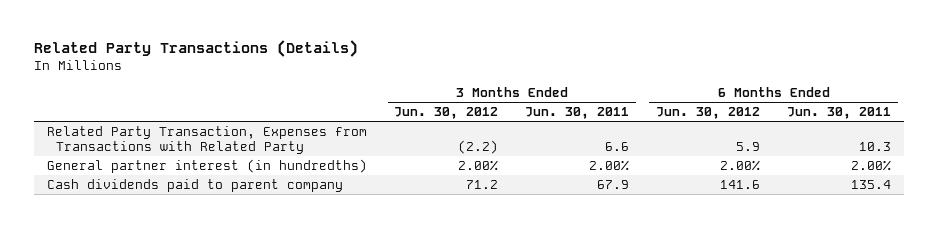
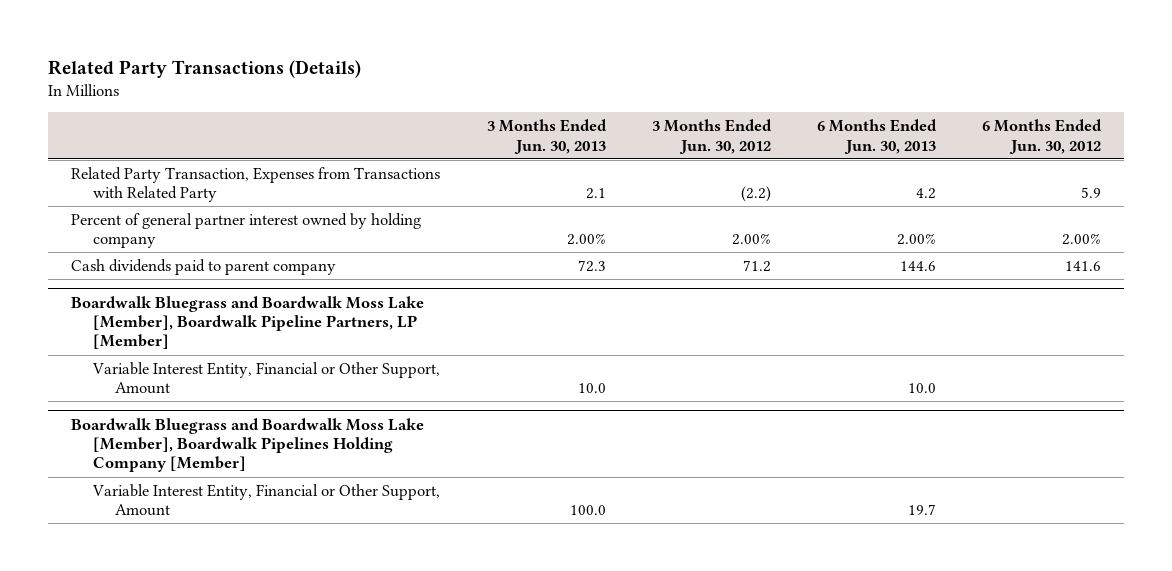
- | 3 Months Ended Jun. 30, 2012 | 3 Months Ended Jun. 30, 2011 | 6 Months Ended Jun. 30, 2012 | 6 Months Ended Jun. 30, 2011
+ | 3 Months Ended Jun. 30, 2013 | 3 Months Ended Jun. 30, 2012 | 6 Months Ended Jun. 30, 2013 | 6 Months Ended Jun. 30, 2012
- General partner interest (in hundredths) | 2.00% | 2.00% | 2.00% | 2.00%
+ Percent of general partner interest owned by holding company | 2.00% | 2.00% | 2.00% | 2.00%
+ Boardwalk Bluegrass and Boardwalk Moss Lake [Member], Boardwalk Pipeline Partners, LP [Member]
+ Variable Interest Entity, Financial or Other Support, Amount | 10.0 | | 10.0 |
+ Boardwalk Bluegrass and Boardwalk Moss Lake [Member], Boardwalk Pipelines Holding Company [Member]
+ Variable Interest Entity, Financial or Other Support, Amount | 100.0 | | 19.7 |

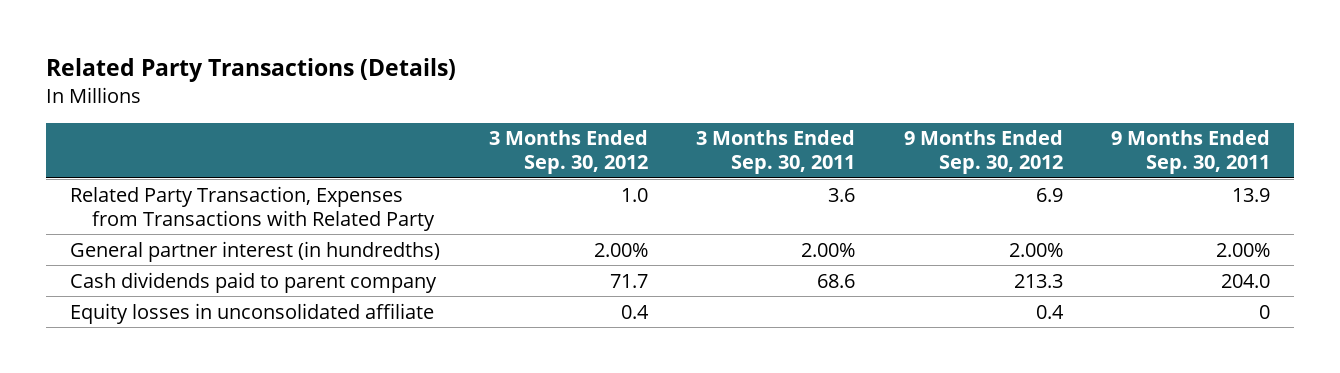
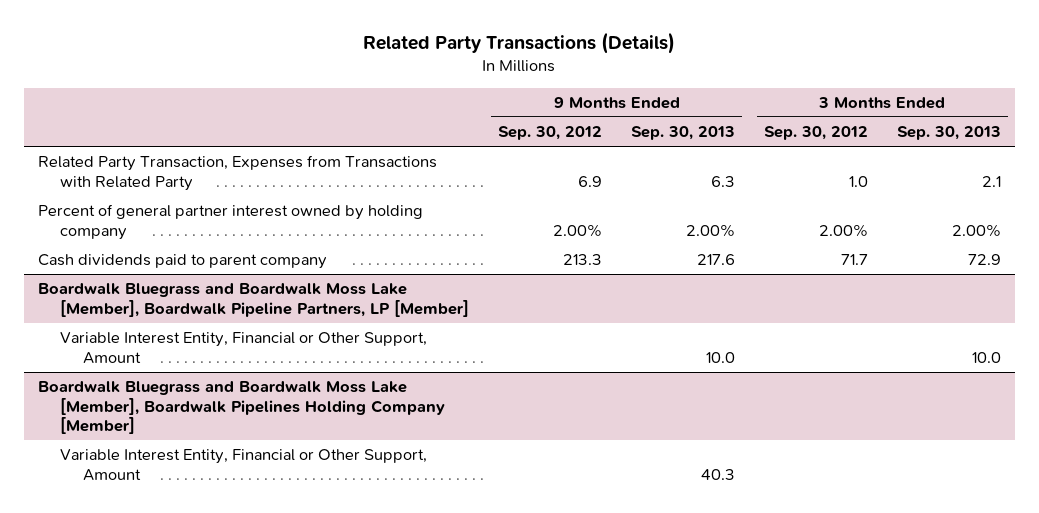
- | 3 Months Ended Sep. 30, 2012 | 3 Months Ended Sep. 30, 2011 | 9 Months Ended Sep. 30, 2012 | 9 Months Ended Sep. 30, 2011
+ | 9 Months Ended Sep. 30, 2012 | 9 Months Ended Sep. 30, 2013 | 3 Months Ended Sep. 30, 2012 | 3 Months Ended Sep. 30, 2013
- General partner interest (in hundredths) | 2.00% | 2.00% | 2.00% | 2.00%
+ Percent of general partner interest owned by holding company | 2.00% | 2.00% | 2.00% | 2.00%
- Equity losses in unconsolidated affiliate | 0.4 | | 0.4 | 0
+ Boardwalk Bluegrass and Boardwalk Moss Lake [Member], Boardwalk Pipeline Partners, LP [Member]
+ Variable Interest Entity, Financial or Other Support, Amount | | 10.0 | | 10.0
+ Boardwalk Bluegrass and Boardwalk Moss Lake [Member], Boardwalk Pipelines Holding Company [Member]
+ Variable Interest Entity, Financial or Other Support, Amount | | 40.3 | |

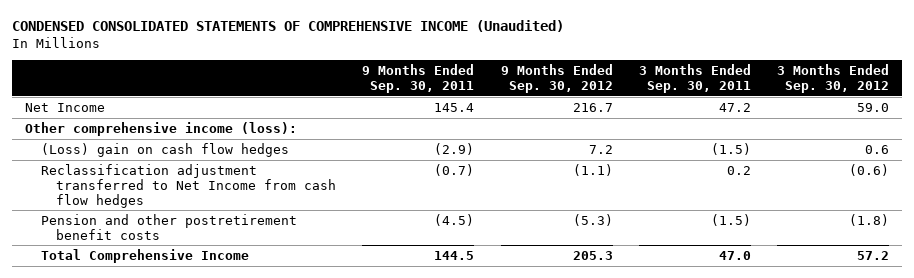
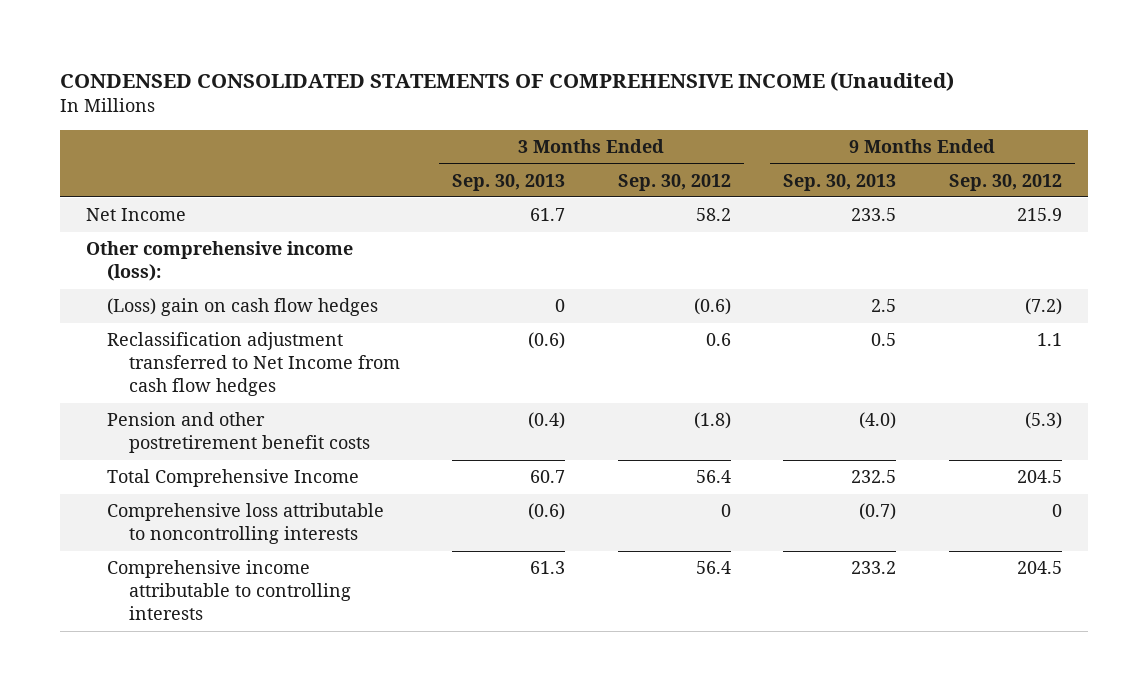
- | 9 Months Ended Sep. 30, 2011 | 9 Months Ended Sep. 30, 2012 | 3 Months Ended Sep. 30, 2011 | 3 Months Ended Sep. 30, 2012
+ | 3 Months Ended Sep. 30, 2013 | 3 Months Ended Sep. 30, 2012 | 9 Months Ended Sep. 30, 2013 | 9 Months Ended Sep. 30, 2012
- Net Income | 145.4 | 216.7 | 47.2 | 59.0
+ Net Income | 61.7 | 58.2 | 233.5 | 215.9
- (Loss) gain on cash flow hedges | (2.9) | 7.2 | (1.5) | 0.6
- Reclassification adjustment transferred to Net Income from cash flow hedges | (0.7) | (1.1) | 0.2 | (0.6)
+ (Loss) gain on cash flow hedges | 0 | (0.6) | 2.5 | (7.2)
+ Reclassification adjustment transferred to Net Income from cash flow hedges | (0.6) | 0.6 | 0.5 | 1.1
- Total Comprehensive Income | 144.5 | 205.3 | 47.0 | 57.2
+ Total Comprehensive Income | 60.7 | 56.4 | 232.5 | 204.5
+ Comprehensive loss attributable to noncontrolling interests | (0.6) | 0 | (0.7) | 0
+ Comprehensive income attributable to controlling interests | 61.3 | 56.4 | 233.2 | 204.5

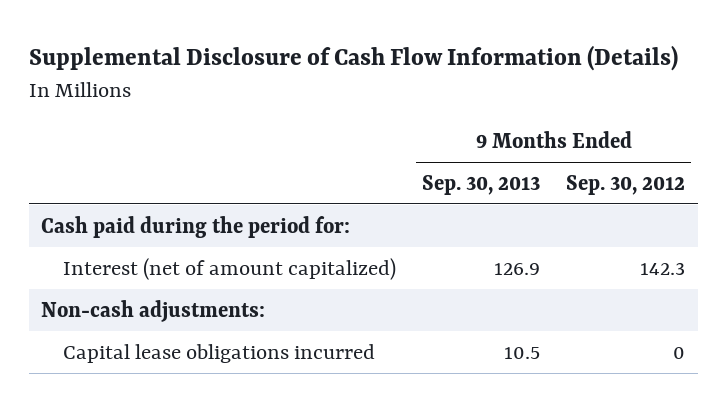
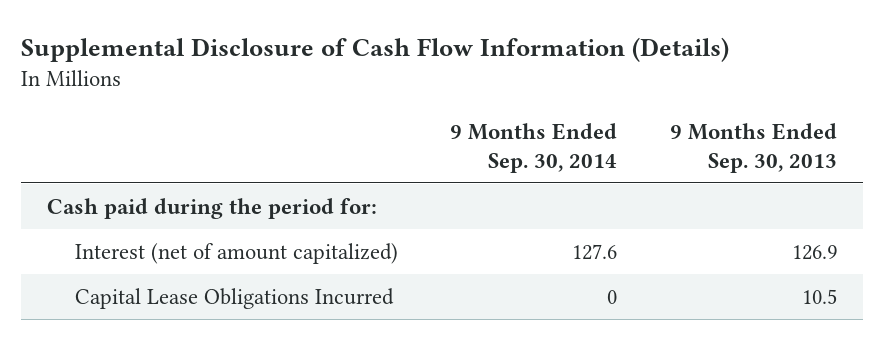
- | 9 Months Ended Sep. 30, 2013 | 9 Months Ended Sep. 30, 2012
+ | 9 Months Ended Sep. 30, 2014 | 9 Months Ended Sep. 30, 2013
- Non-cash adjustments:
- Capital lease obligations incurred | 10.5 | 0
+ Capital Lease Obligations Incurred | 0 | 10.5

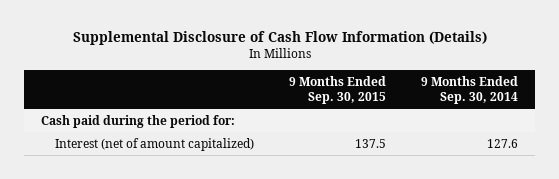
- | 9 Months Ended Sep. 30, 2014 | 9 Months Ended Sep. 30, 2013
+ | 9 Months Ended Sep. 30, 2015 | 9 Months Ended Sep. 30, 2014
- Capital Lease Obligations Incurred | 0 | 10.5

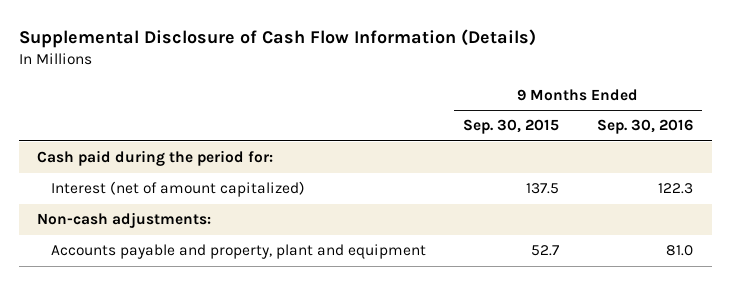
- | 9 Months Ended Sep. 30, 2015 | 9 Months Ended Sep. 30, 2014
+ | 9 Months Ended Sep. 30, 2015 | 9 Months Ended Sep. 30, 2016
+ Non-cash adjustments:
+ Accounts payable and property, plant and equipment | 52.7 | 81.0

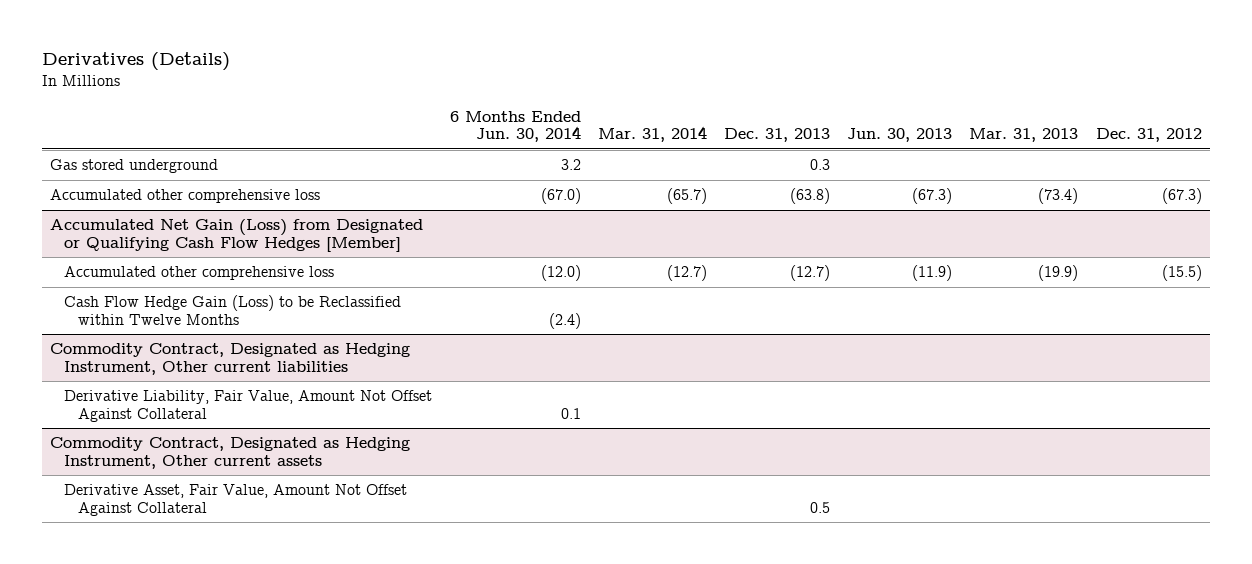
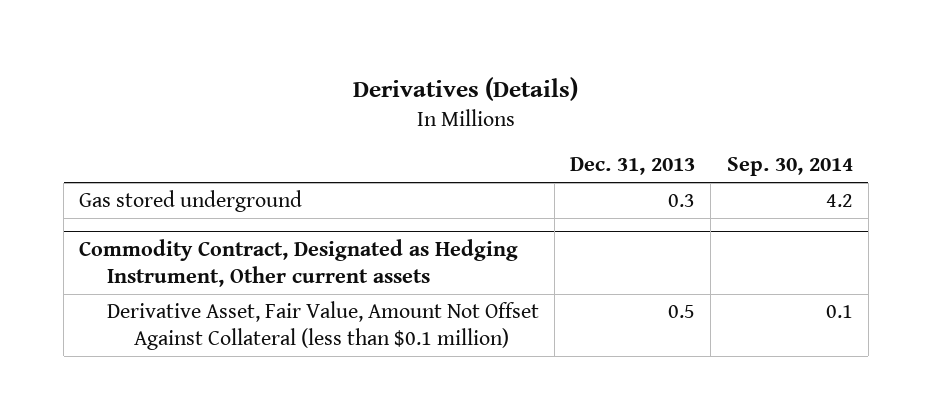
- | 6 Months Ended Jun. 30, 2014 | Mar. 31, 2014 | Dec. 31, 2013 | Jun. 30, 2013 | Mar. 31, 2013 | Dec. 31, 2012
+ | Dec. 31, 2013 | Sep. 30, 2014
- Accumulated other comprehensive loss | (67.0) | (65.7) | (63.8) | (67.3) | (73.4) | (67.3)
- Accumulated Net Gain (Loss) from Designated or Qualifying Cash Flow Hedges [Member]
- Accumulated other comprehensive loss | (12.0) | (12.7) | (12.7) | (11.9) | (19.9) | (15.5)
- Cash Flow Hedge Gain (Loss) to be Reclassified within Twelve Months | (2.4) | | | | |
- Commodity Contract, Designated as Hedging Instrument, Other current liabilities
- Derivative Liability, Fair Value, Amount Not Offset Against Collateral | 0.1 | | | | |
@ Commodity Contract, Designated as Hedging Instrument, Other current assets
- Derivative Asset, Fair Value, Amount Not Offset Against Collateral | | | 0.5 | | |
+ Derivative Asset, Fair Value, Amount Not Offset Against Collateral (less than $0.1 million) | 0.5 | 0.1

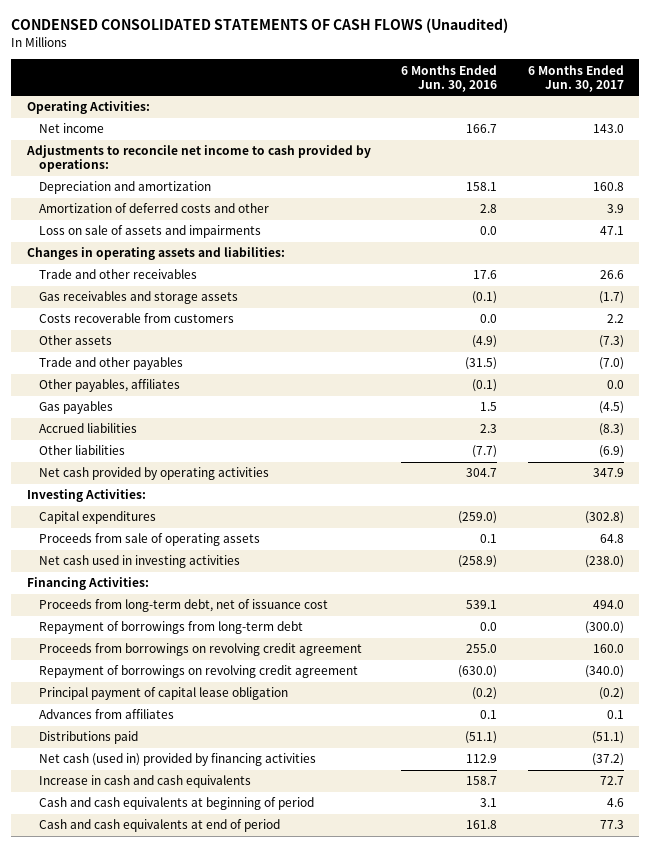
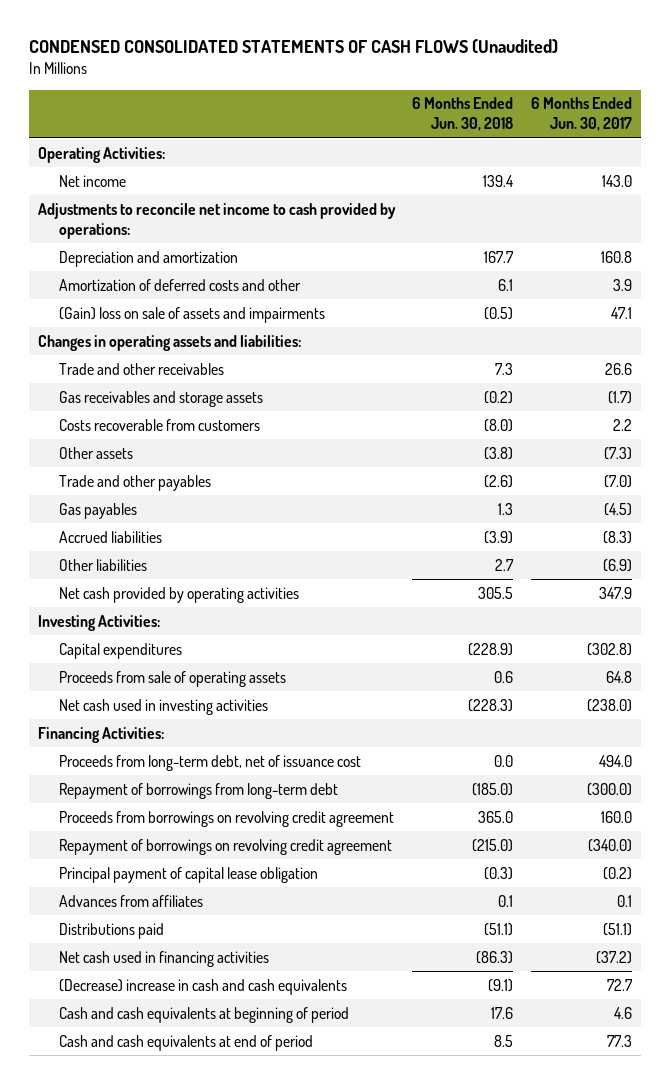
- | 6 Months Ended Jun. 30, 2016 | 6 Months Ended Jun. 30, 2017
+ | 6 Months Ended Jun. 30, 2018 | 6 Months Ended Jun. 30, 2017
- Loss on sale of assets and impairments | 0.0 | 47.1
+ (Gain) loss on sale of assets and impairments | (0.5) | 47.1
- Other payables, affiliates | (0.1) | 0.0
- Net cash (used in) provided by financing activities | 112.9 | (37.2)
- Increase in cash and cash equivalents | 158.7 | 72.7
+ Net cash used in financing activities | (86.3) | (37.2)
+ (Decrease) increase in cash and cash equivalents | (9.1) | 72.7

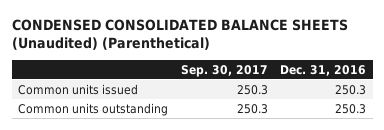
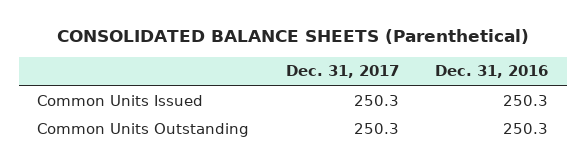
- CONDENSED CONSOLIDATED BALANCE SHEETS (Unaudited) (Parenthetical)
+ CONSOLIDATED BALANCE SHEETS (Parenthetical)
- | Sep. 30, 2017 | Dec. 31, 2016
+ | Dec. 31, 2017 | Dec. 31, 2016
- Common units issued | 250.3 | 250.3
- Common units outstanding | 250.3 | 250.3
+ Common Units Issued | 250.3 | 250.3
+ Common Units Outstanding | 250.3 | 250.3

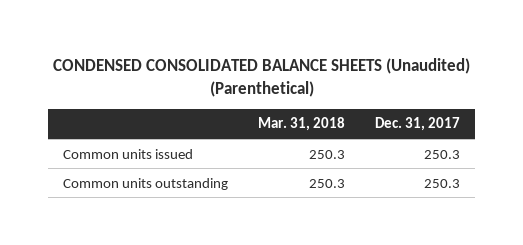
- CONSOLIDATED BALANCE SHEETS (Parenthetical)
+ CONDENSED CONSOLIDATED BALANCE SHEETS (Unaudited) (Parenthetical)
- | Dec. 31, 2017 | Dec. 31, 2016
+ | Mar. 31, 2018 | Dec. 31, 2017
- Common Units Issued | 250.3 | 250.3
- Common Units Outstanding | 250.3 | 250.3
+ Common units issued | 250.3 | 250.3
+ Common units outstanding | 250.3 | 250.3

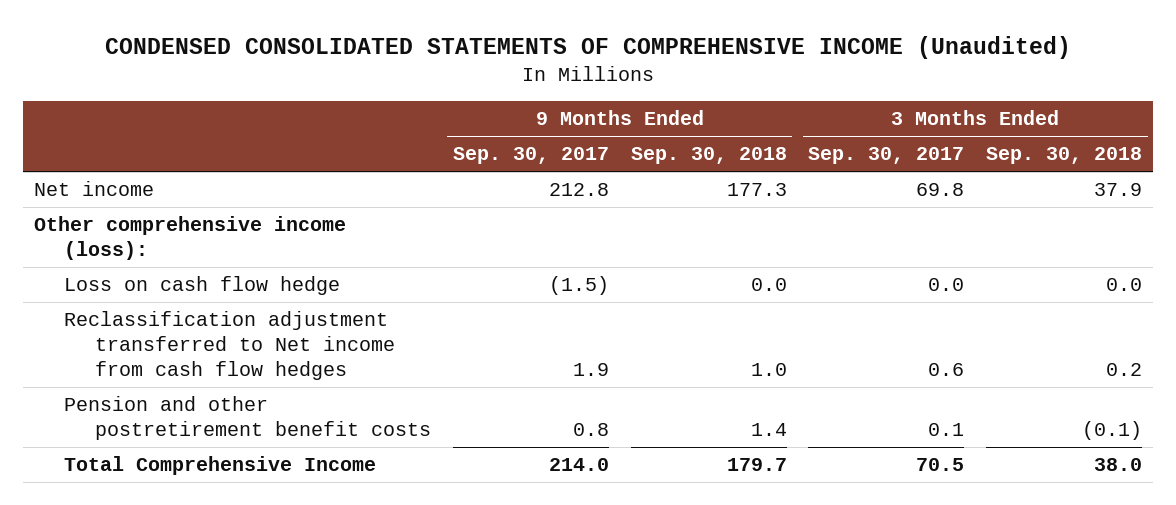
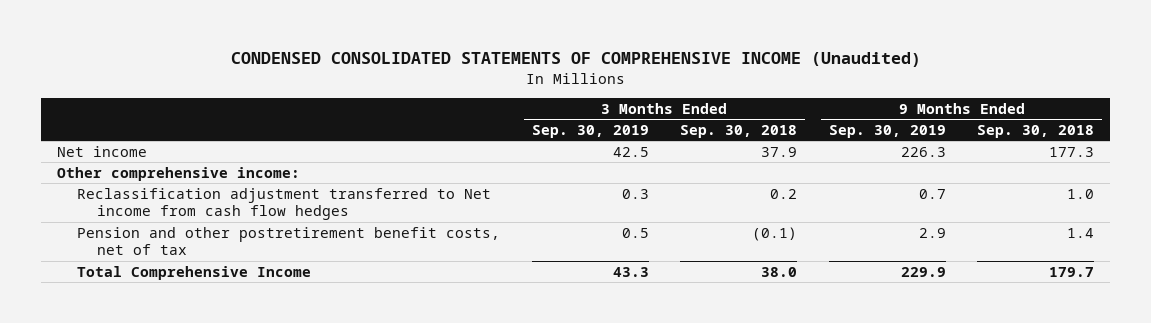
- | 9 Months Ended Sep. 30, 2017 | 9 Months Ended Sep. 30, 2018 | 3 Months Ended Sep. 30, 2017 | 3 Months Ended Sep. 30, 2018
+ | 3 Months Ended Sep. 30, 2019 | 3 Months Ended Sep. 30, 2018 | 9 Months Ended Sep. 30, 2019 | 9 Months Ended Sep. 30, 2018
- Other comprehensive income (loss):
- Loss on cash flow hedge | (1.5) | 0.0 | 0.0 | 0.0
+ Other comprehensive income:
- Pension and other postretirement benefit costs | 0.8 | 1.4 | 0.1 | (0.1)
+ Pension and other postretirement benefit costs, net of tax | 0.5 | (0.1) | 2.9 | 1.4

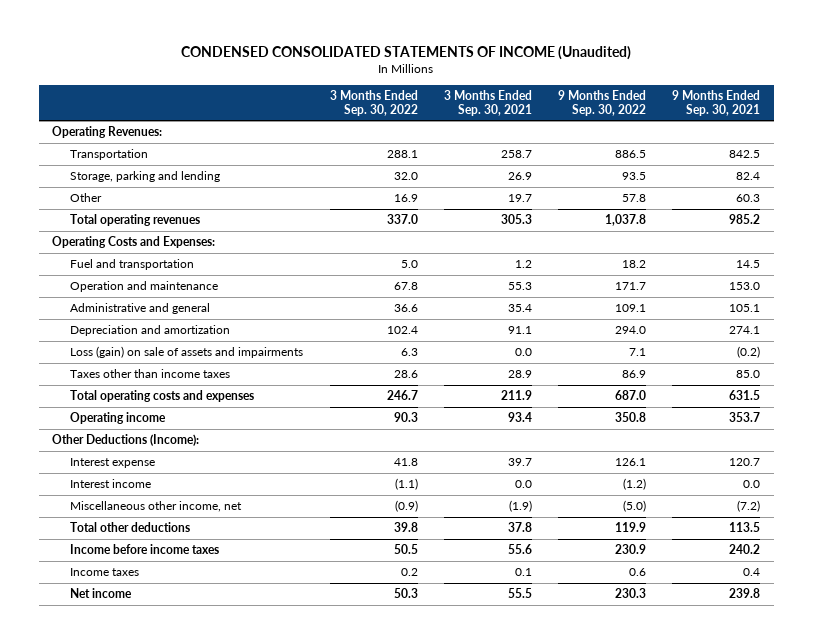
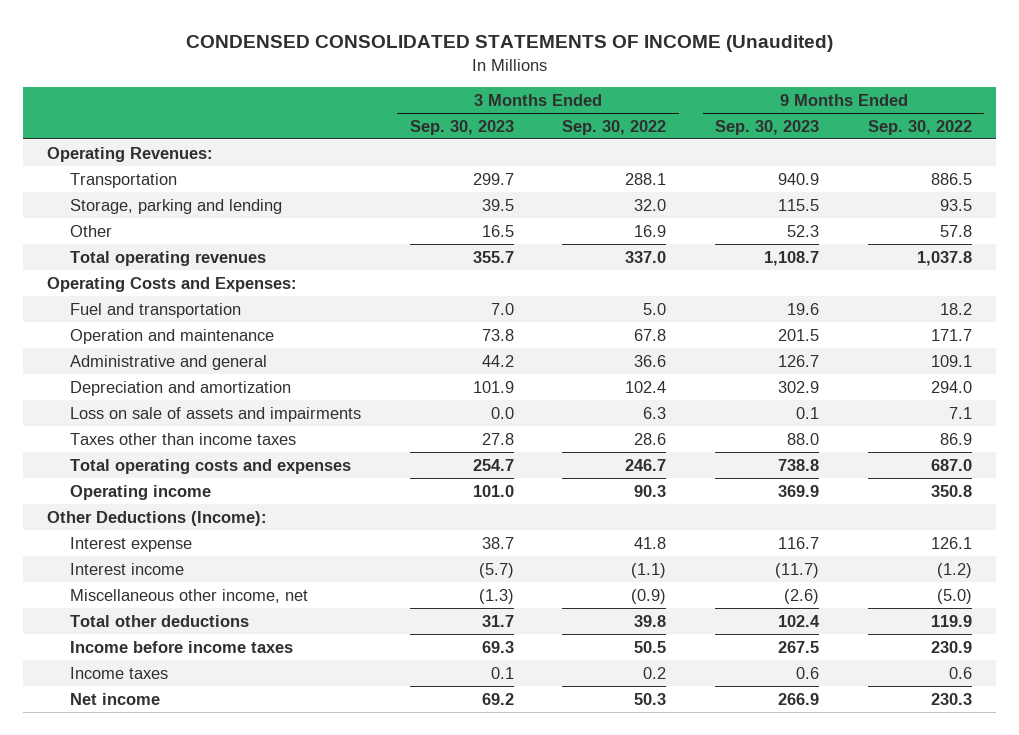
- | 3 Months Ended Sep. 30, 2022 | 3 Months Ended Sep. 30, 2021 | 9 Months Ended Sep. 30, 2022 | 9 Months Ended Sep. 30, 2021
+ | 3 Months Ended Sep. 30, 2023 | 3 Months Ended Sep. 30, 2022 | 9 Months Ended Sep. 30, 2023 | 9 Months Ended Sep. 30, 2022
- Loss (gain) on sale of assets and impairments | 6.3 | 0.0 | 7.1 | (0.2)
+ Loss on sale of assets and impairments | 0.0 | 6.3 | 0.1 | 7.1

